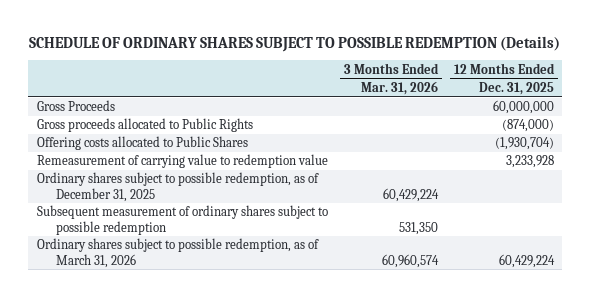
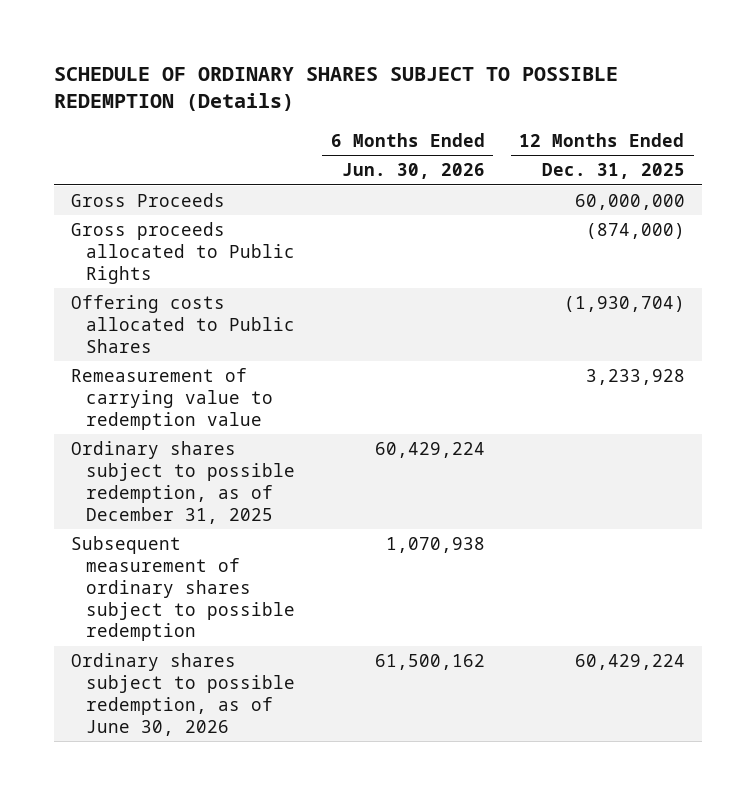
- | 3 Months Ended Mar. 31, 2026 | 12 Months Ended Dec. 31, 2025
+ | 6 Months Ended Jun. 30, 2026 | 12 Months Ended Dec. 31, 2025
- Ordinary shares subject to possible redemption, as of March 31, 2026 | 60,960,574 | 60,429,224
+ Ordinary shares subject to possible redemption, as of June 30, 2026 | 61,500,162 | 60,429,224

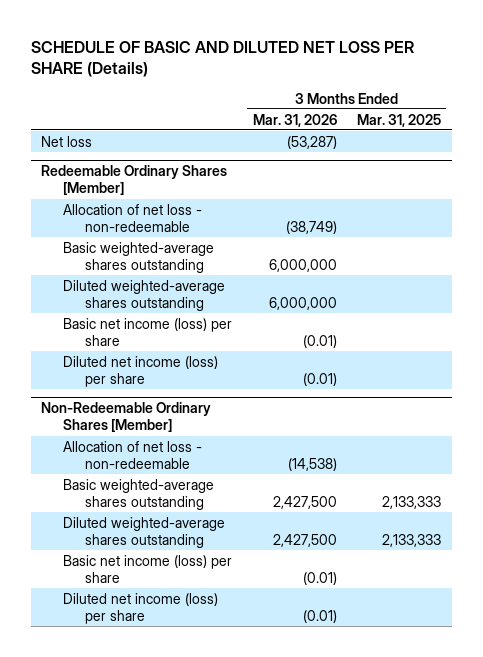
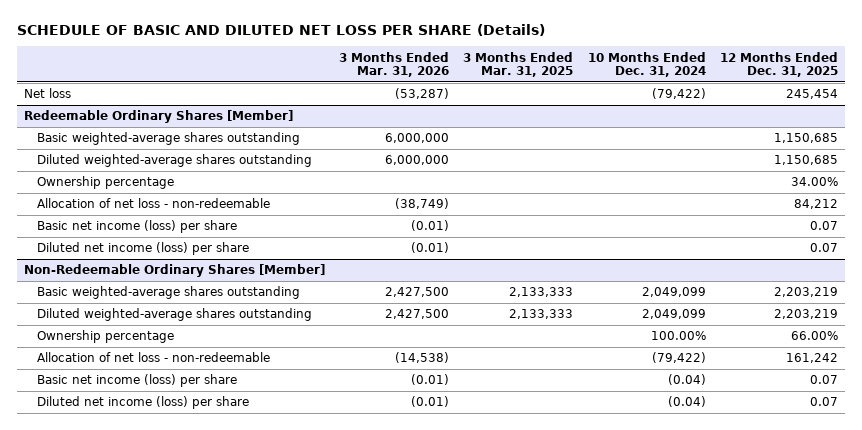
- | 3 Months Ended Mar. 31, 2026 | 3 Months Ended Mar. 31, 2025
+ | 3 Months Ended Mar. 31, 2026 | 3 Months Ended Mar. 31, 2025 | 10 Months Ended Dec. 31, 2024 | 12 Months Ended Dec. 31, 2025
@ Redeemable Ordinary Shares [Member]
+ Ownership percentage | | | | 34.00%
moved down: Allocation of net loss - non-redeemable | (38,749) | | | 84,212
@ Non-Redeemable Ordinary Shares [Member]
+ Ownership percentage | | | 100.00% | 66.00%
moved down: Allocation of net loss - non-redeemable | (14,538) | | (79,422) | 161,242

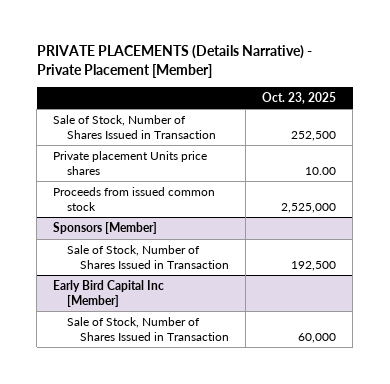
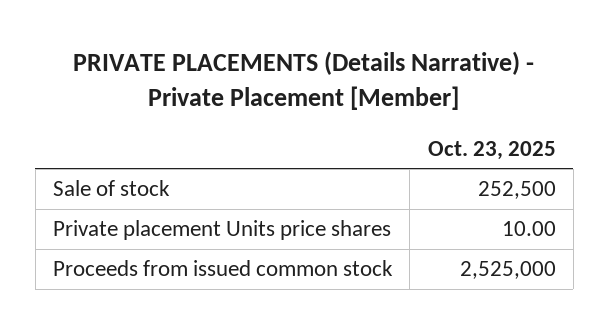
- Sale of Stock, Number of Shares Issued in Transaction | 252,500
+ Sale of stock | 252,500
- Sponsors [Member]
- Sale of Stock, Number of Shares Issued in Transaction | 192,500
- Early Bird Capital Inc [Member]
- Sale of Stock, Number of Shares Issued in Transaction | 60,000

